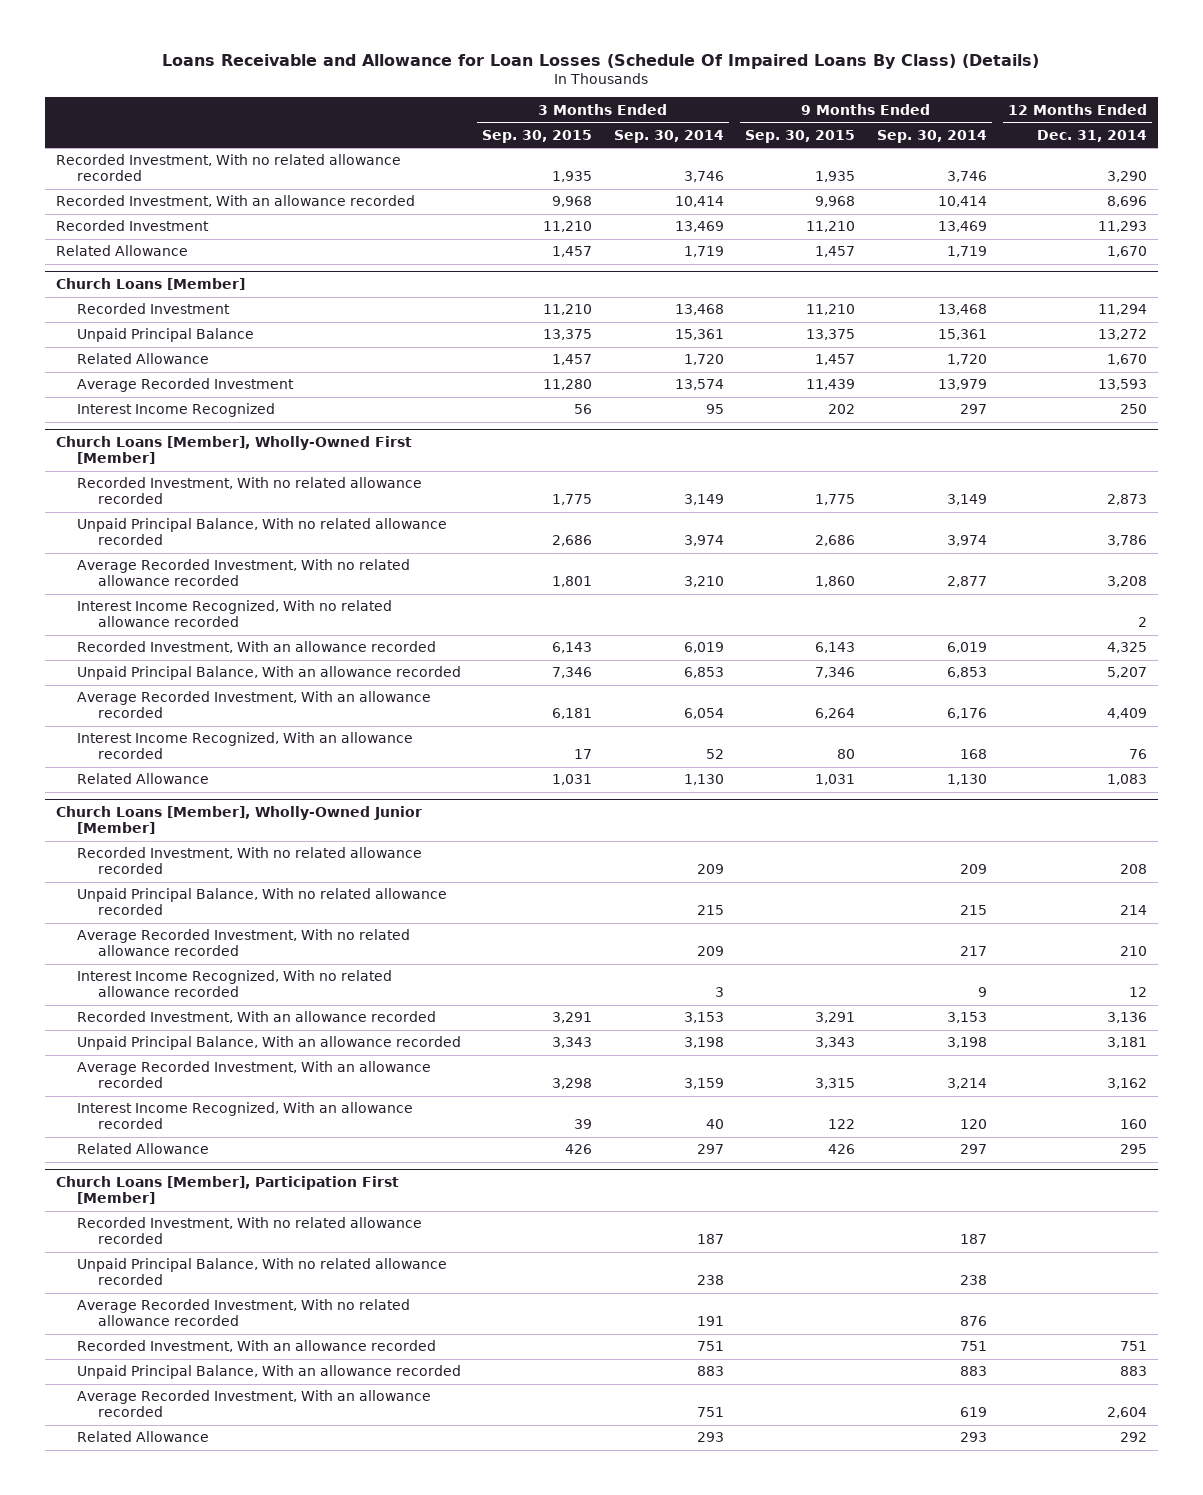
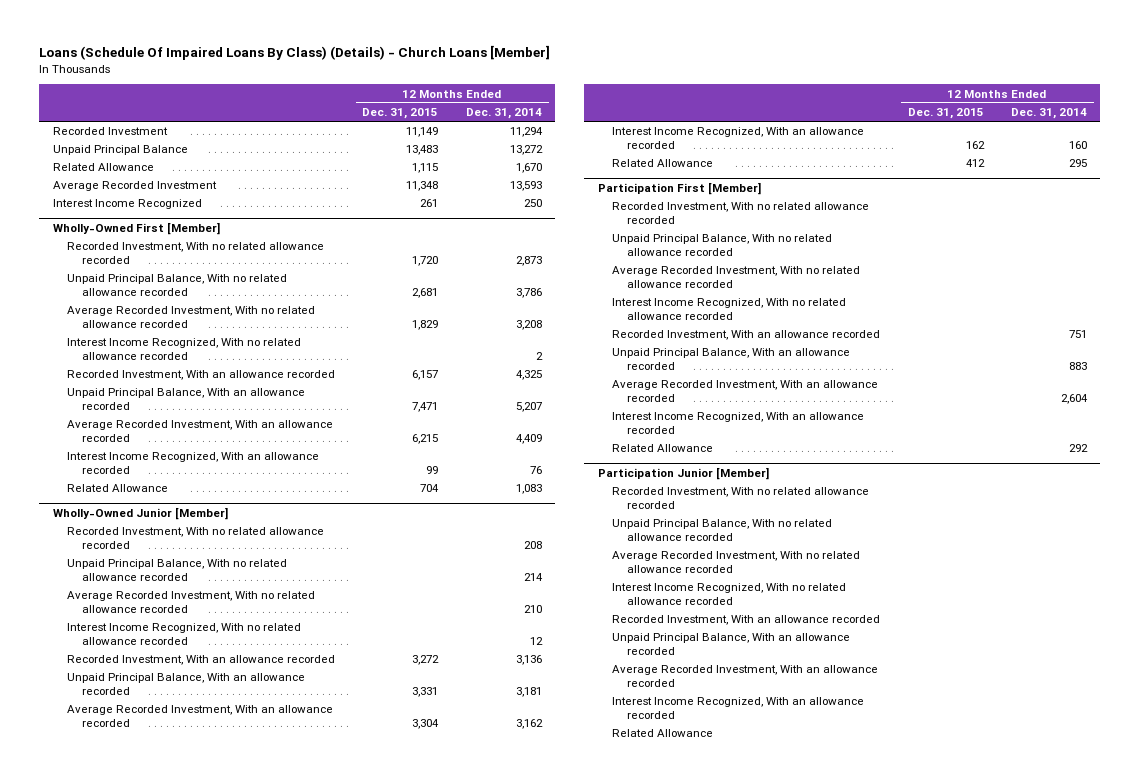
- Loans Receivable and Allowance for Loan Losses (Schedule Of Impaired Loans By Class) (Details)
+ Loans (Schedule Of Impaired Loans By Class) (Details) - Church Loans [Member]
- | 3 Months Ended Sep. 30, 2015 | 3 Months Ended Sep. 30, 2014 | 9 Months Ended Sep. 30, 2015 | 9 Months Ended Sep. 30, 2014 | 12 Months Ended Dec. 31, 2014
+ | 12 Months Ended Dec. 31, 2015 | 12 Months Ended Dec. 31, 2014
- Recorded Investment, With no related allowance recorded | 1,935 | 3,746 | 1,935 | 3,746 | 3,290
- Recorded Investment, With an allowance recorded | 9,968 | 10,414 | 9,968 | 10,414 | 8,696
- Recorded Investment | 11,210 | 13,469 | 11,210 | 13,469 | 11,293
- Related Allowance | 1,457 | 1,719 | 1,457 | 1,719 | 1,670
- Church Loans [Member]
- Church Loans [Member], Wholly-Owned First [Member]
+ Wholly-Owned First [Member]
- Church Loans [Member], Wholly-Owned Junior [Member]
+ Wholly-Owned Junior [Member]
- Church Loans [Member], Participation First [Member]
+ Participation First [Member]
+ Interest Income Recognized, With no related allowance recorded
+ Interest Income Recognized, With an allowance recorded
+ Participation Junior [Member]
+ Recorded Investment, With no related allowance recorded
+ Unpaid Principal Balance, With no related allowance recorded
+ Average Recorded Investment, With no related allowance recorded
+ Interest Income Recognized, With no related allowance recorded
+ Recorded Investment, With an allowance recorded
+ Unpaid Principal Balance, With an allowance recorded
+ Average Recorded Investment, With an allowance recorded
+ Interest Income Recognized, With an allowance recorded
+ Related Allowance

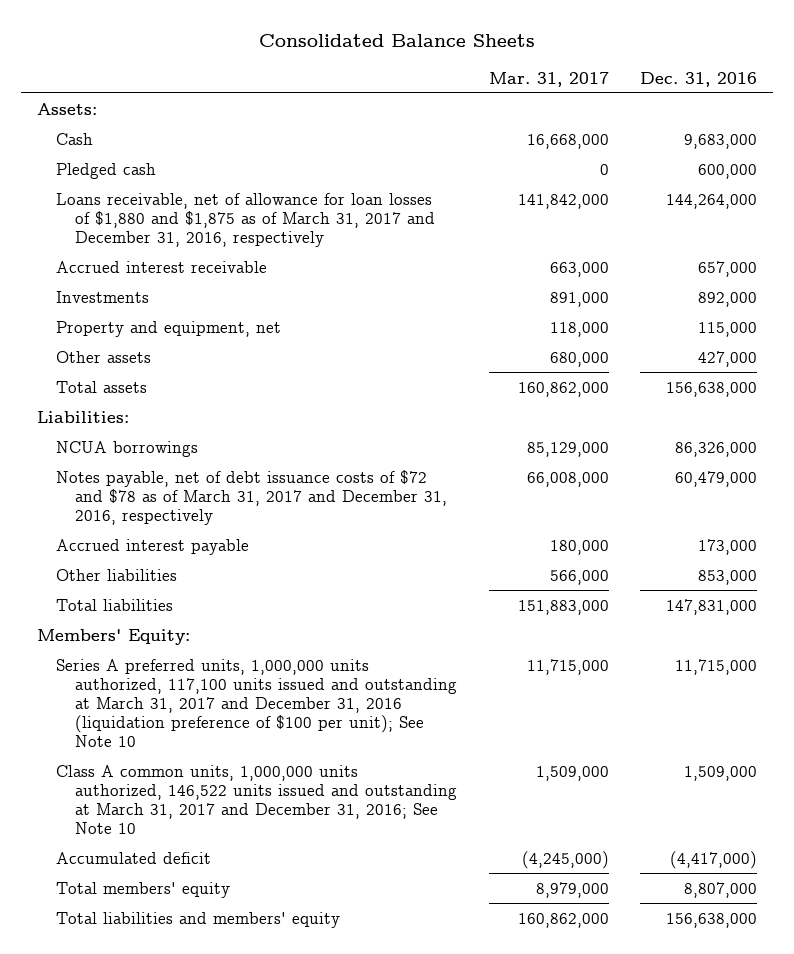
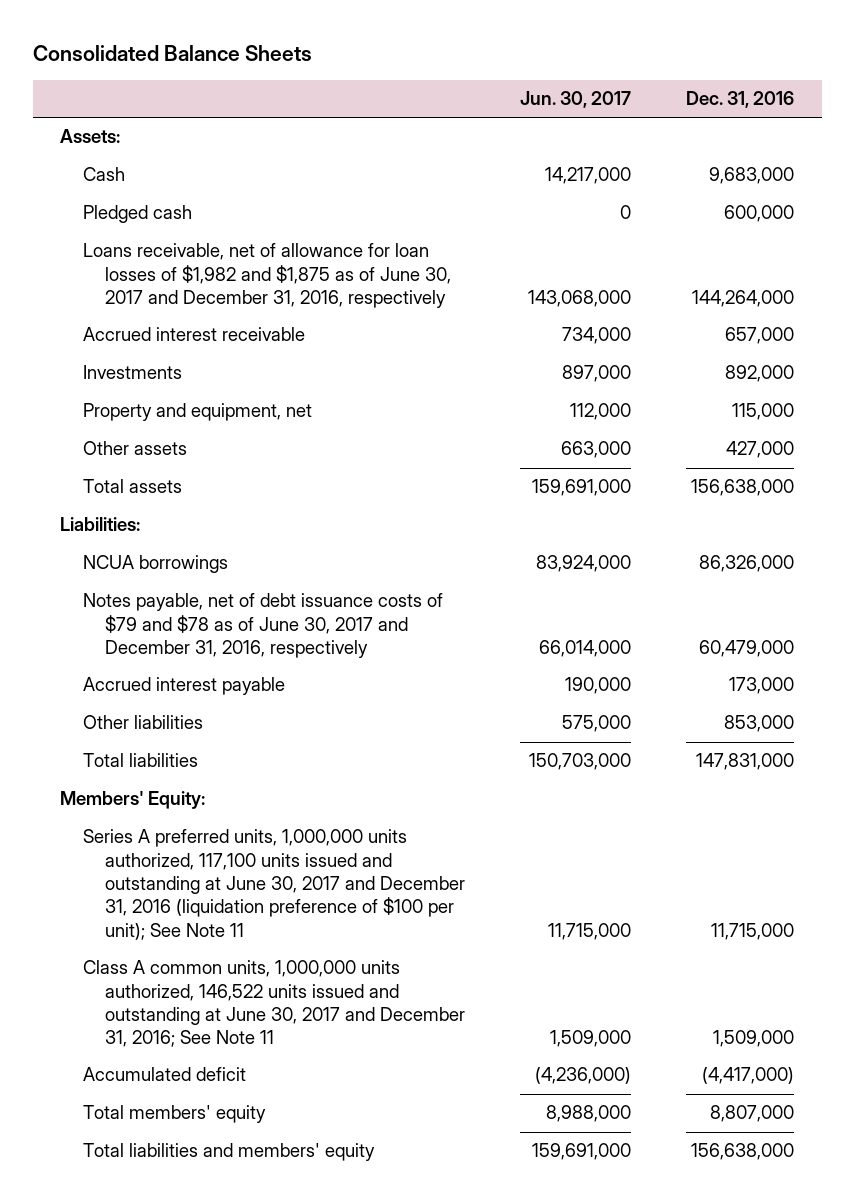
- | Mar. 31, 2017 | Dec. 31, 2016
+ | Jun. 30, 2017 | Dec. 31, 2016
- Loans receivable, net of allowance for loan losses of $1,880 and $1,875 as of March 31, 2017 and December 31, 2016, respectively | 141,842,000 | 144,264,000
+ Loans receivable, net of allowance for loan losses of $1,982 and $1,875 as of June 30, 2017 and December 31, 2016, respectively | 143,068,000 | 144,264,000
- Notes payable, net of debt issuance costs of $72 and $78 as of March 31, 2017 and December 31, 2016, respectively | 66,008,000 | 60,479,000
+ Notes payable, net of debt issuance costs of $79 and $78 as of June 30, 2017 and December 31, 2016, respectively | 66,014,000 | 60,479,000
- Series A preferred units, 1,000,000 units authorized, 117,100 units issued and outstanding at March 31, 2017 and December 31, 2016 (liquidation preference of $100 per unit); See Note 10 | 11,715,000 | 11,715,000
- Class A common units, 1,000,000 units authorized, 146,522 units issued and outstanding at March 31, 2017 and December 31, 2016; See Note 10 | 1,509,000 | 1,509,000
+ Series A preferred units, 1,000,000 units authorized, 117,100 units issued and outstanding at June 30, 2017 and December 31, 2016 (liquidation preference of $100 per unit); See Note 11 | 11,715,000 | 11,715,000
+ Class A common units, 1,000,000 units authorized, 146,522 units issued and outstanding at June 30, 2017 and December 31, 2016; See Note 11 | 1,509,000 | 1,509,000

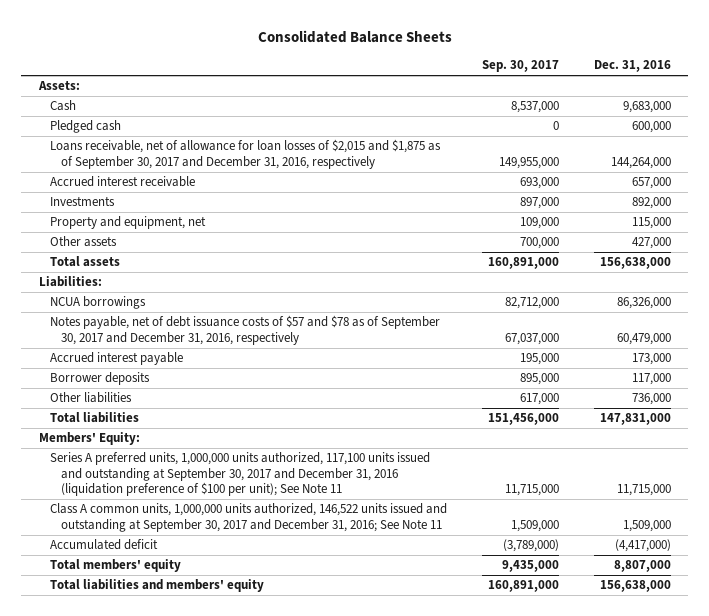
- | Jun. 30, 2017 | Dec. 31, 2016
+ | Sep. 30, 2017 | Dec. 31, 2016
- Loans receivable, net of allowance for loan losses of $1,982 and $1,875 as of June 30, 2017 and December 31, 2016, respectively | 143,068,000 | 144,264,000
+ Loans receivable, net of allowance for loan losses of $2,015 and $1,875 as of September 30, 2017 and December 31, 2016, respectively | 149,955,000 | 144,264,000
- Notes payable, net of debt issuance costs of $79 and $78 as of June 30, 2017 and December 31, 2016, respectively | 66,014,000 | 60,479,000
+ Notes payable, net of debt issuance costs of $57 and $78 as of September 30, 2017 and December 31, 2016, respectively | 67,037,000 | 60,479,000
- Other liabilities | 575,000 | 853,000
+ Borrower deposits | 895,000 | 117,000
+ Other liabilities | 617,000 | 736,000
- Series A preferred units, 1,000,000 units authorized, 117,100 units issued and outstanding at June 30, 2017 and December 31, 2016 (liquidation preference of $100 per unit); See Note 11 | 11,715,000 | 11,715,000
- Class A common units, 1,000,000 units authorized, 146,522 units issued and outstanding at June 30, 2017 and December 31, 2016; See Note 11 | 1,509,000 | 1,509,000
+ Series A preferred units, 1,000,000 units authorized, 117,100 units issued and outstanding at September 30, 2017 and December 31, 2016 (liquidation preference of $100 per unit); See Note 11 | 11,715,000 | 11,715,000
+ Class A common units, 1,000,000 units authorized, 146,522 units issued and outstanding at September 30, 2017 and December 31, 2016; See Note 11 | 1,509,000 | 1,509,000

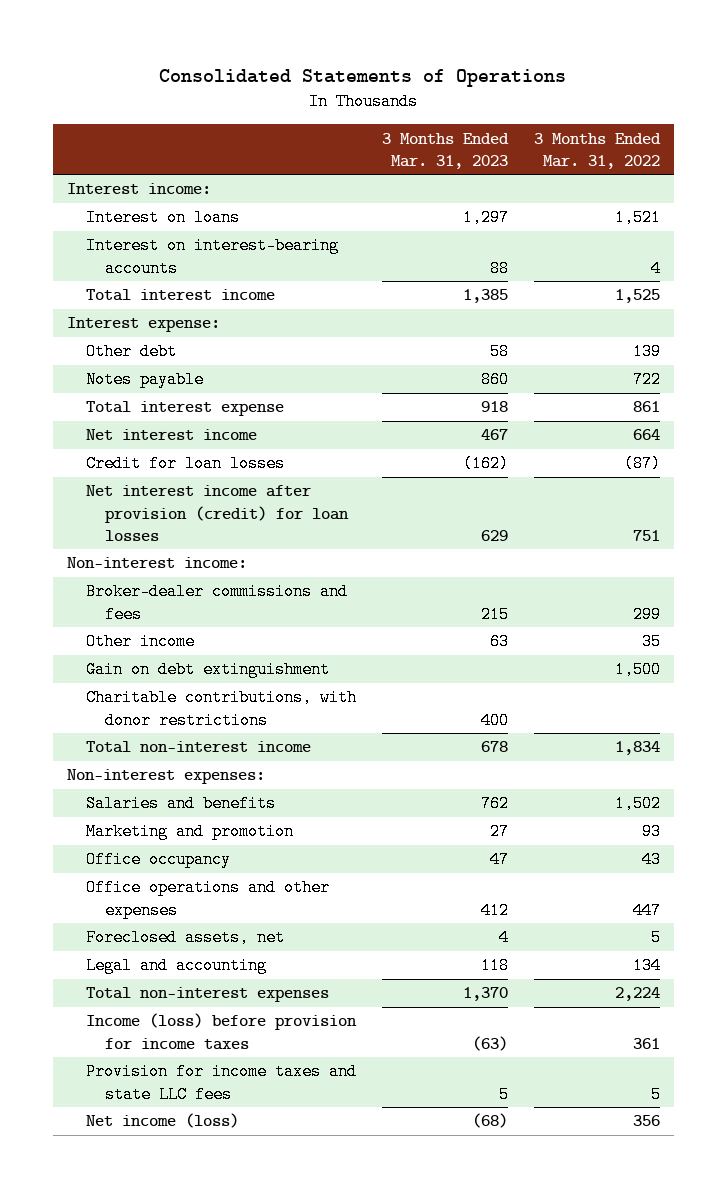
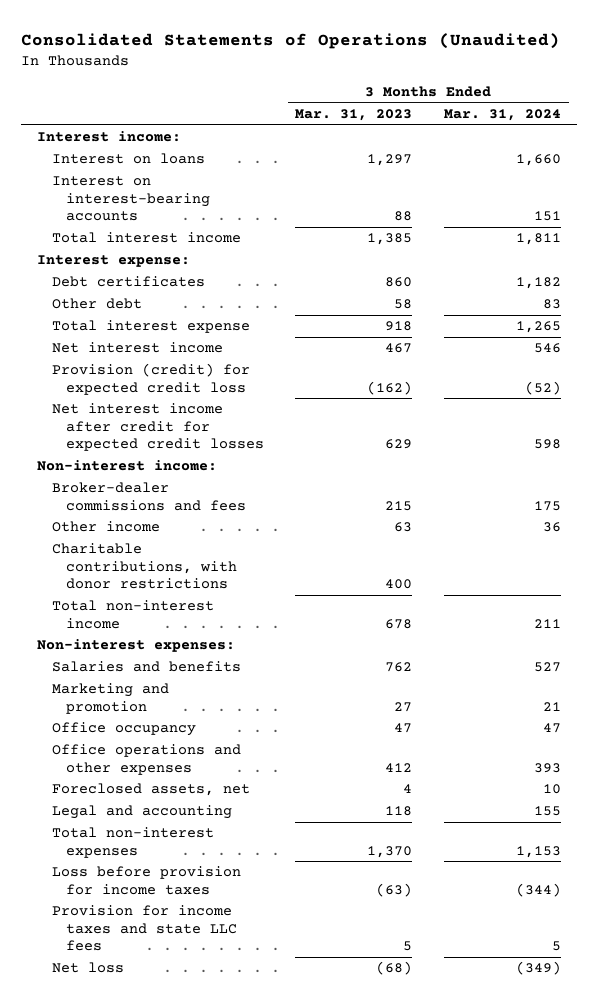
- Consolidated Statements of Operations
+ Consolidated Statements of Operations (Unaudited)
- | 3 Months Ended Mar. 31, 2023 | 3 Months Ended Mar. 31, 2022
+ | 3 Months Ended Mar. 31, 2023 | 3 Months Ended Mar. 31, 2024
+ Debt certificates | 860 | 1,182
- Notes payable | 860 | 722
- Credit for loan losses | (162) | (87)
- Net interest income after provision (credit) for loan losses | 629 | 751
+ Provision (credit) for expected credit loss | (162) | (52)
+ Net interest income after credit for expected credit losses | 629 | 598
- Gain on debt extinguishment | | 1,500
- Income (loss) before provision for income taxes | (63) | 361
+ Loss before provision for income taxes | (63) | (344)
- Net income (loss) | (68) | 356
+ Net loss | (68) | (349)

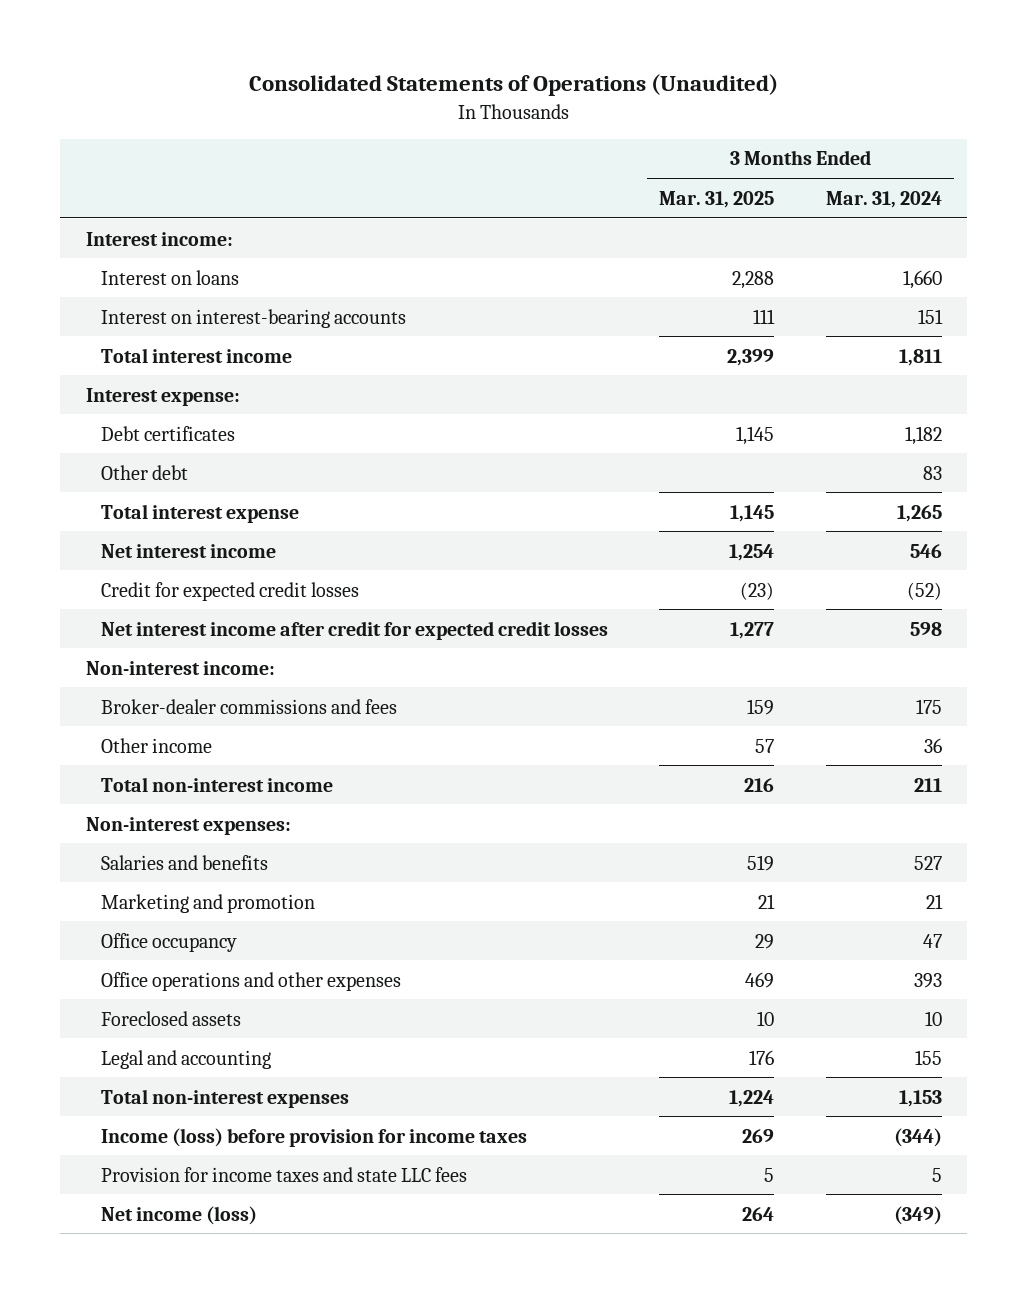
- | 3 Months Ended Mar. 31, 2023 | 3 Months Ended Mar. 31, 2024
+ | 3 Months Ended Mar. 31, 2025 | 3 Months Ended Mar. 31, 2024
- Provision (credit) for expected credit loss | (162) | (52)
+ Credit for expected credit losses | (23) | (52)
- Charitable contributions, with donor restrictions | 400 |
- Foreclosed assets, net | 4 | 10
+ Foreclosed assets | 10 | 10
- Loss before provision for income taxes | (63) | (344)
+ Income (loss) before provision for income taxes | 269 | (344)
- Net loss | (68) | (349)
+ Net income (loss) | 264 | (349)

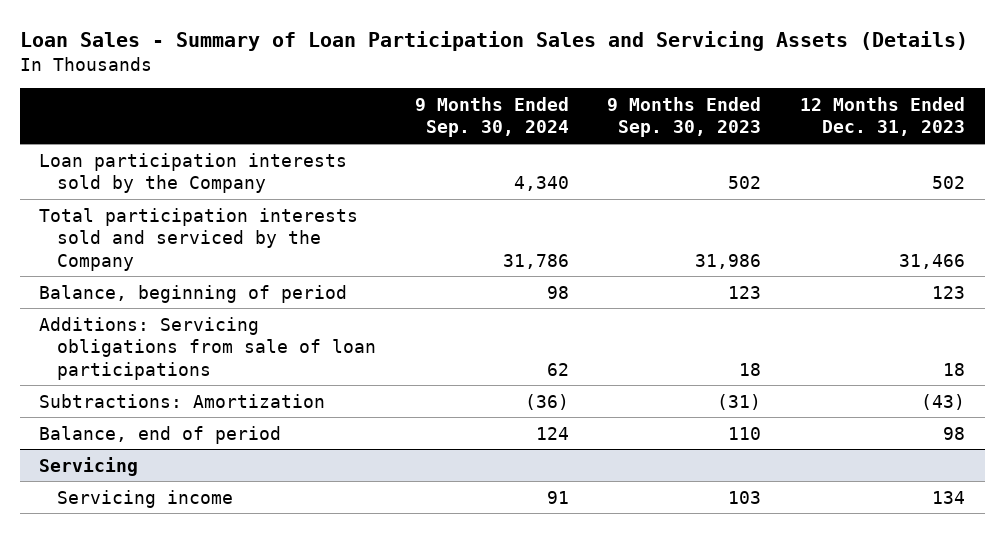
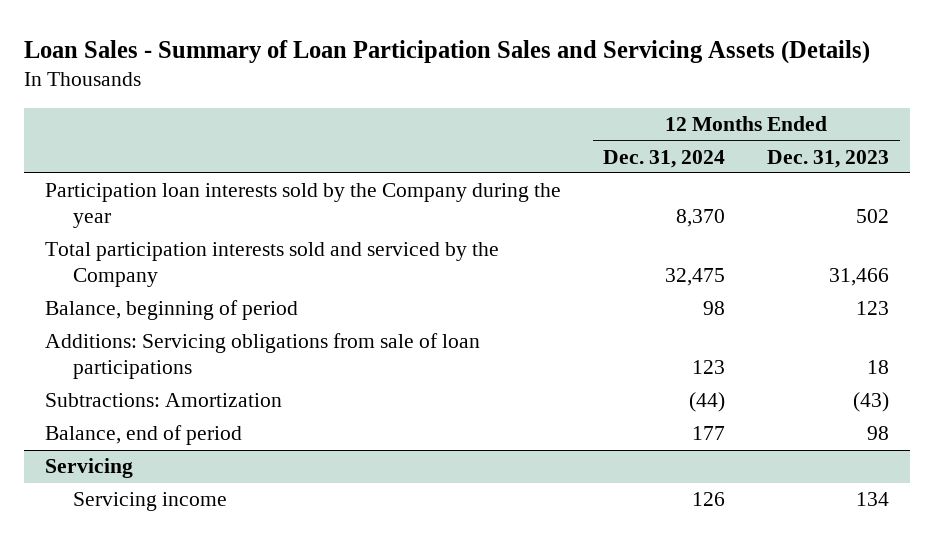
- | 9 Months Ended Sep. 30, 2024 | 9 Months Ended Sep. 30, 2023 | 12 Months Ended Dec. 31, 2023
+ | 12 Months Ended Dec. 31, 2024 | 12 Months Ended Dec. 31, 2023
- Loan participation interests sold by the Company | 4,340 | 502 | 502
+ Participation loan interests sold by the Company during the year | 8,370 | 502

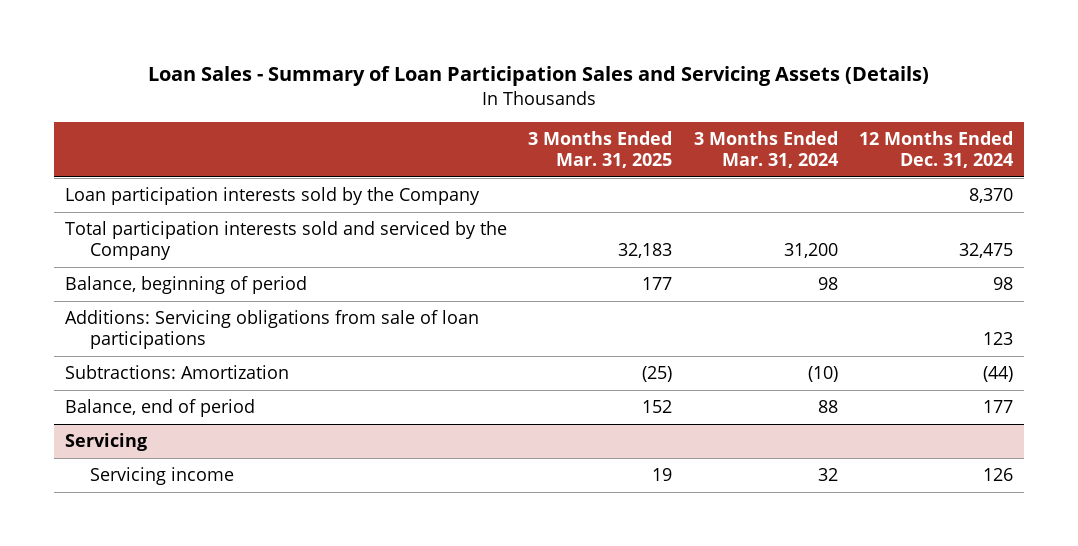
- | 12 Months Ended Dec. 31, 2024 | 12 Months Ended Dec. 31, 2023
+ | 3 Months Ended Mar. 31, 2025 | 3 Months Ended Mar. 31, 2024 | 12 Months Ended Dec. 31, 2024
- Participation loan interests sold by the Company during the year | 8,370 | 502
+ Loan participation interests sold by the Company | | | 8,370

